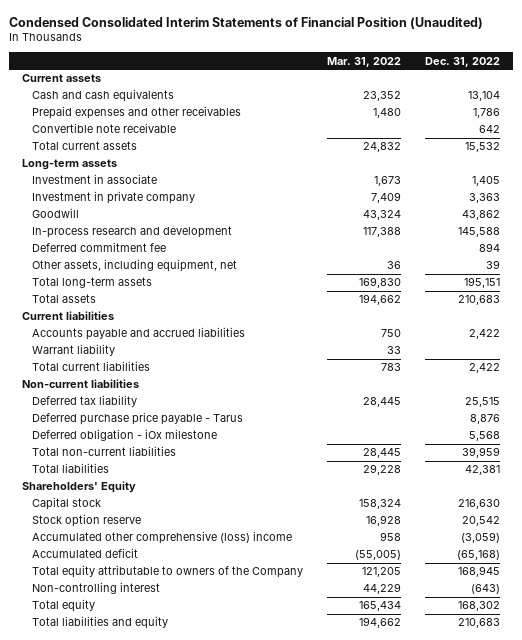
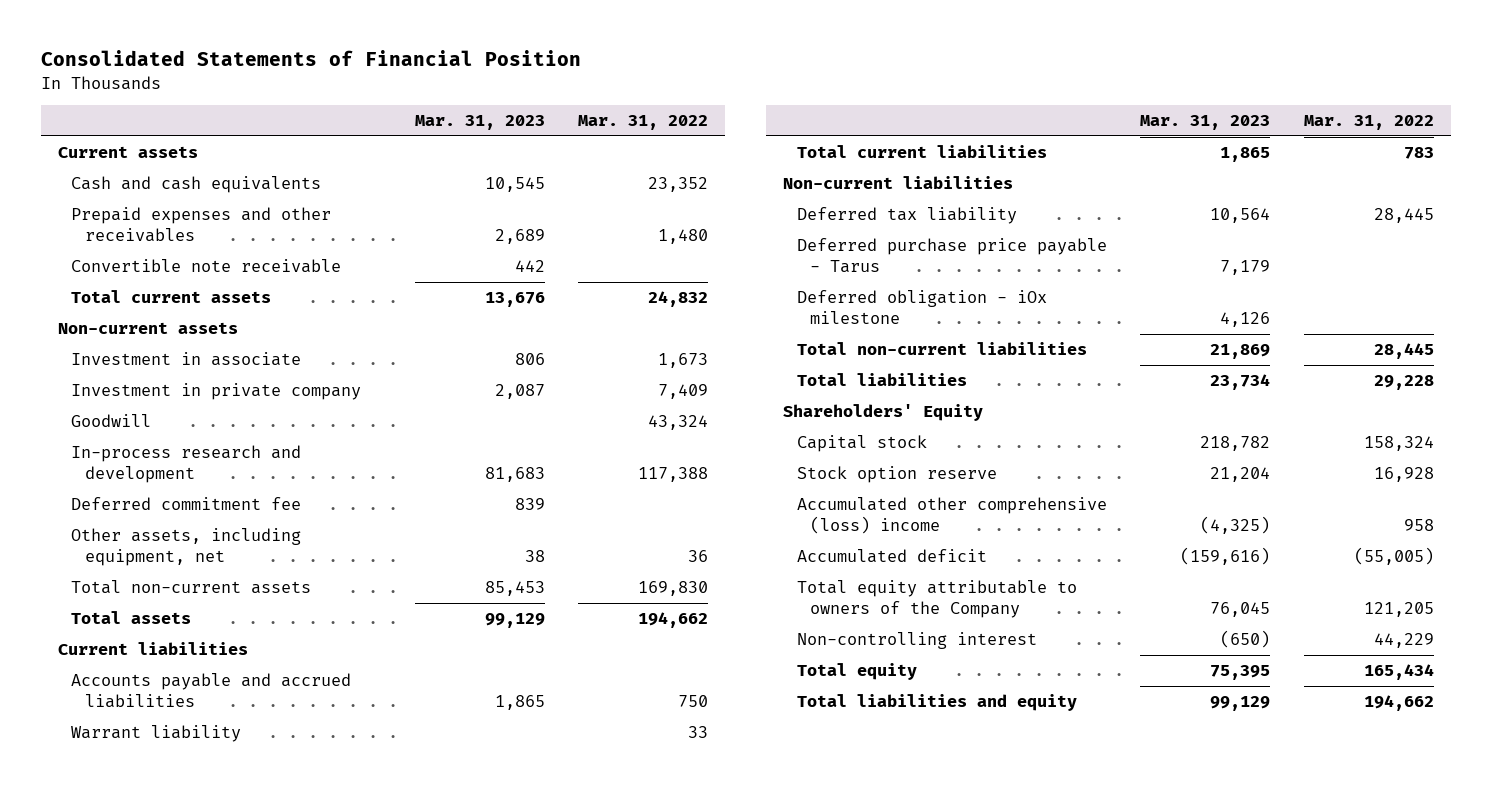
- Condensed Consolidated Interim Statements of Financial Position (Unaudited)
+ Consolidated Statements of Financial Position
- | Mar. 31, 2022 | Dec. 31, 2022
+ | Mar. 31, 2023 | Mar. 31, 2022
- Long-term assets
+ Non-current assets
- Total long-term assets | 169,830 | 195,151
+ Total non-current assets | 85,453 | 169,830

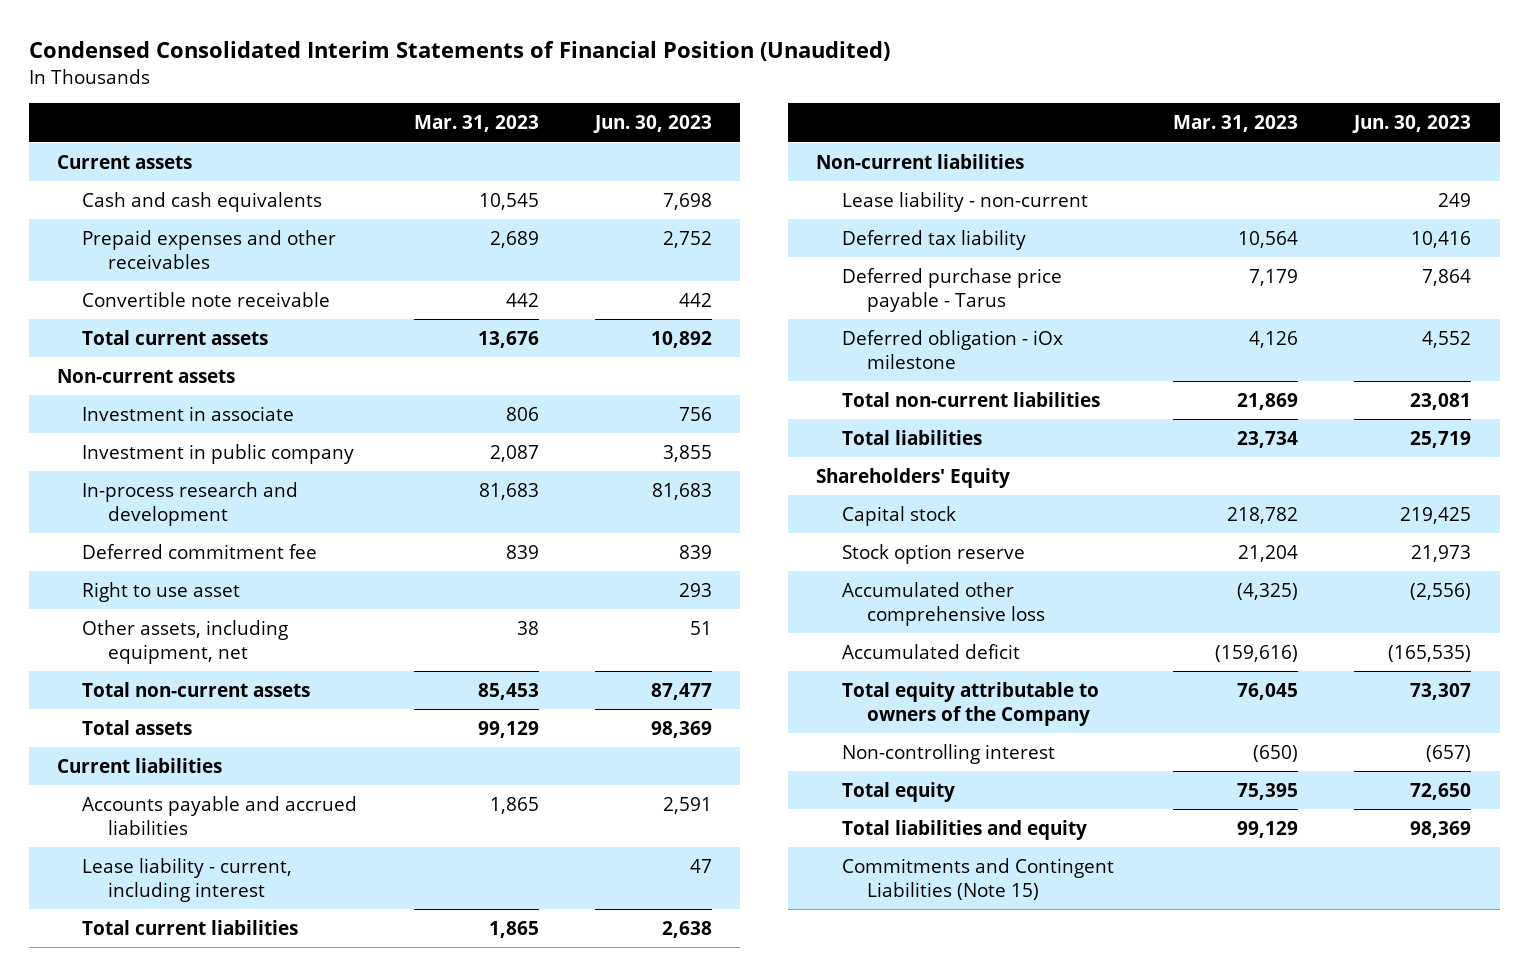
- Consolidated Statements of Financial Position
+ Condensed Consolidated Interim Statements of Financial Position (Unaudited)
- | Mar. 31, 2023 | Mar. 31, 2022
+ | Mar. 31, 2023 | Jun. 30, 2023
- Investment in private company | 2,087 | 7,409
- Goodwill | | 43,324
+ Investment in public company | 2,087 | 3,855
+ Right to use asset | | 293
- Warrant liability | | 33
+ Lease liability - current, including interest | | 47
+ Lease liability - non-current | | 249
- Accumulated other comprehensive (loss) income | (4,325) | 958
+ Accumulated other comprehensive loss | (4,325) | (2,556)
+ Commitments and Contingent Liabilities (Note 15)

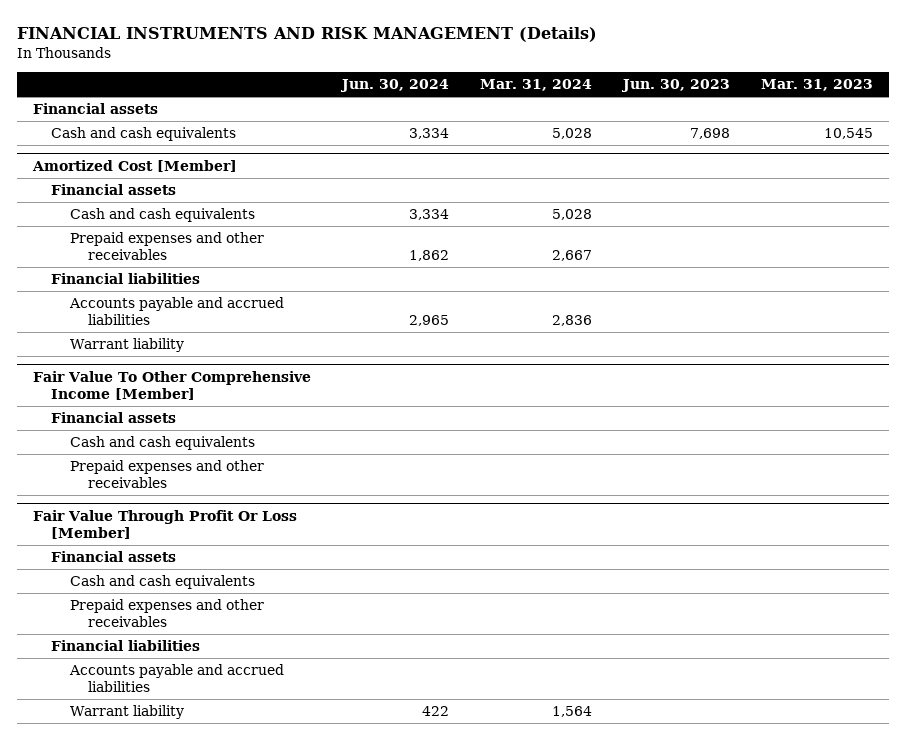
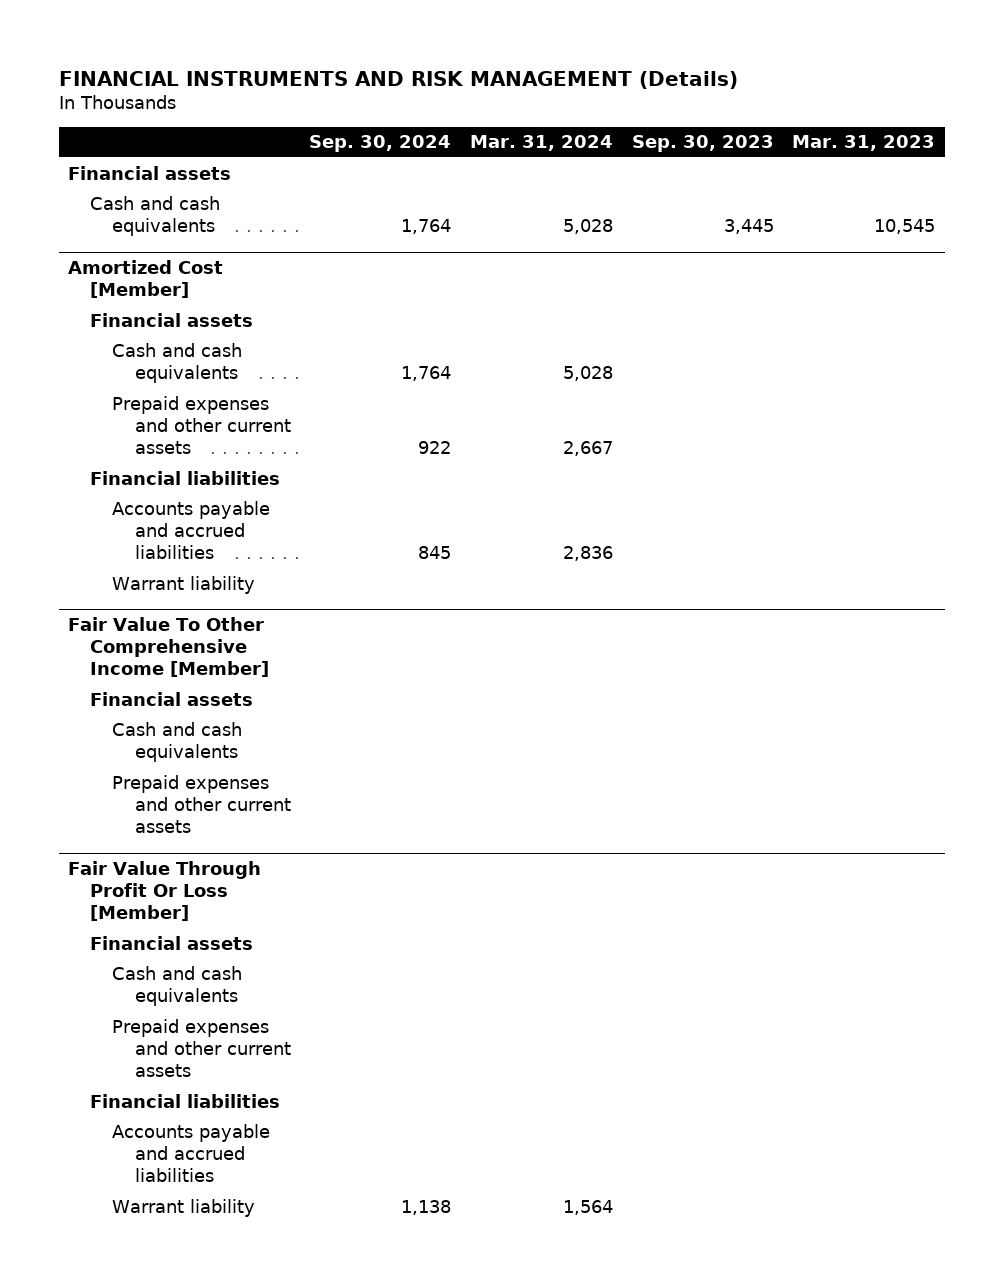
- | Jun. 30, 2024 | Mar. 31, 2024 | Jun. 30, 2023 | Mar. 31, 2023
+ | Sep. 30, 2024 | Mar. 31, 2024 | Sep. 30, 2023 | Mar. 31, 2023
@ Amortized Cost [Member]
- Prepaid expenses and other receivables | 1,862 | 2,667 | |
+ Prepaid expenses and other current assets | 922 | 2,667 | |
@ Fair Value To Other Comprehensive Income [Member]
- Prepaid expenses and other receivables
+ Prepaid expenses and other current assets
@ Fair Value Through Profit Or Loss [Member]
- Prepaid expenses and other receivables
+ Prepaid expenses and other current assets

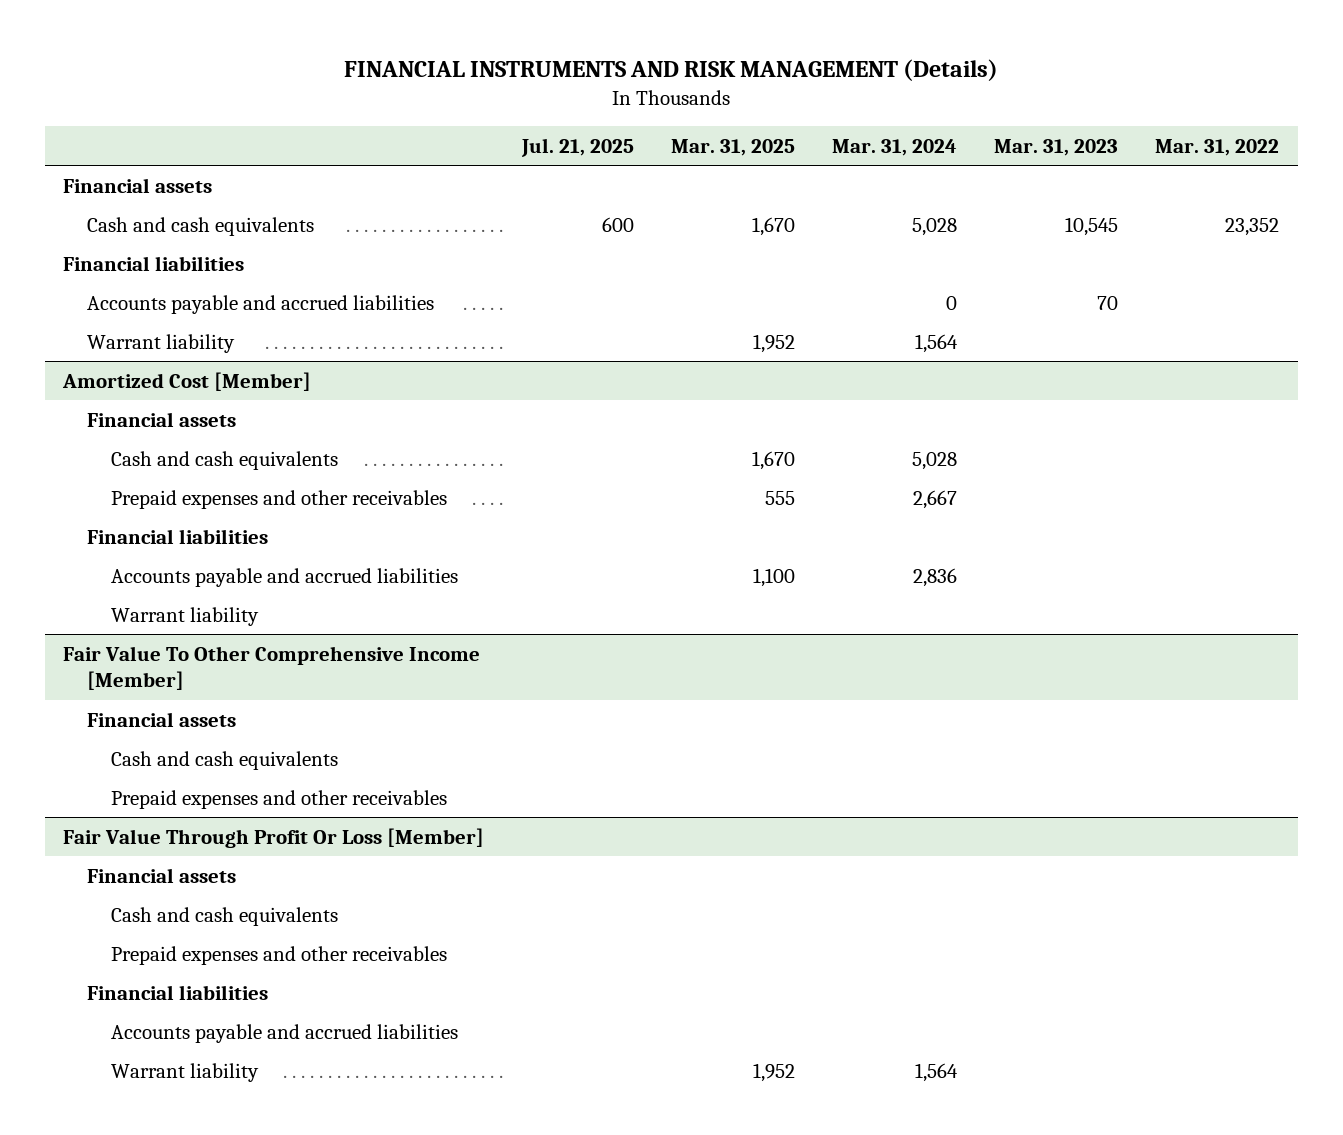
- | Sep. 30, 2024 | Mar. 31, 2024 | Sep. 30, 2023 | Mar. 31, 2023
+ | Jul. 21, 2025 | Mar. 31, 2025 | Mar. 31, 2024 | Mar. 31, 2023 | Mar. 31, 2022
+ Financial liabilities
+ Accounts payable and accrued liabilities | | | 0 | 70 |
+ Warrant liability | | 1,952 | 1,564 | |
@ Amortized Cost [Member]
- Prepaid expenses and other current assets | 922 | 2,667 | |
+ Prepaid expenses and other receivables | | 555 | 2,667 | |
@ Fair Value To Other Comprehensive Income [Member]
- Prepaid expenses and other current assets
+ Prepaid expenses and other receivables
@ Fair Value Through Profit Or Loss [Member]
- Prepaid expenses and other current assets
+ Prepaid expenses and other receivables

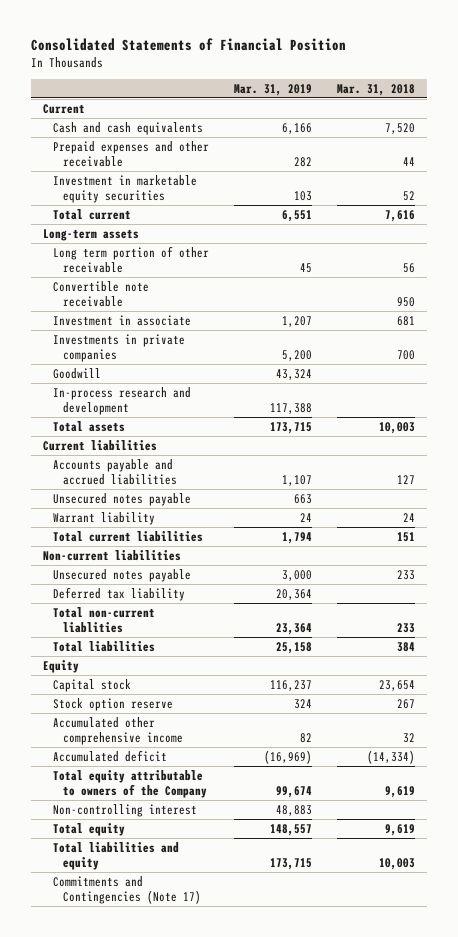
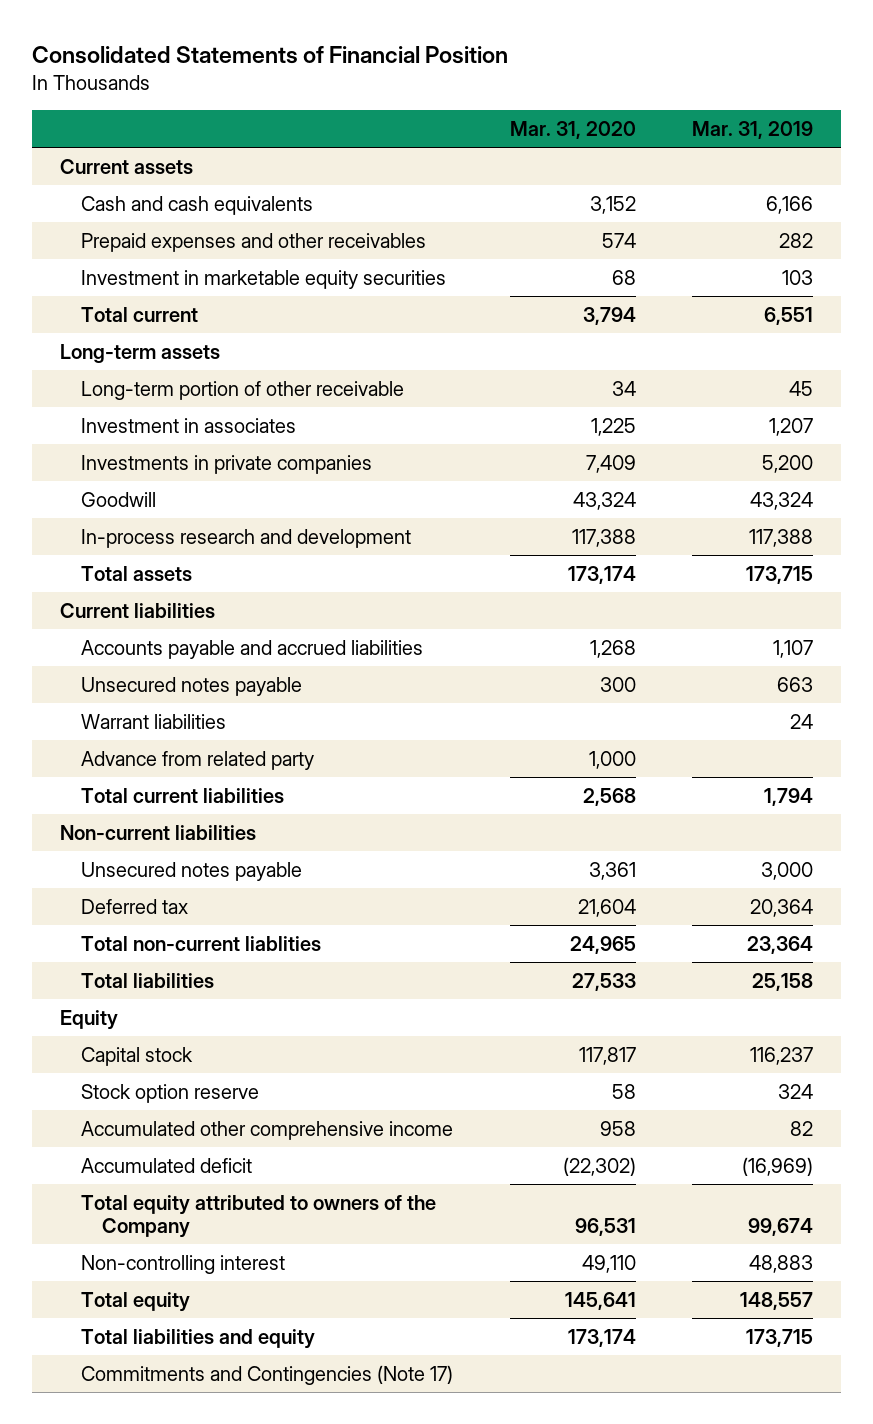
- | Mar. 31, 2019 | Mar. 31, 2018
+ | Mar. 31, 2020 | Mar. 31, 2019
- Current
+ Current assets
- Prepaid expenses and other receivable | 282 | 44
+ Prepaid expenses and other receivables | 574 | 282
- Long term portion of other receivable | 45 | 56
- Convertible note receivable | | 950
- Investment in associate | 1,207 | 681
+ Long-term portion of other receivable | 34 | 45
+ Investment in associates | 1,225 | 1,207
- Warrant liability | 24 | 24
+ Warrant liabilities | | 24
+ Advance from related party | 1,000 |
- Deferred tax liability | 20,364 |
+ Deferred tax | 21,604 | 20,364
- Total equity attributable to owners of the Company | 99,674 | 9,619
+ Total equity attributed to owners of the Company | 96,531 | 99,674

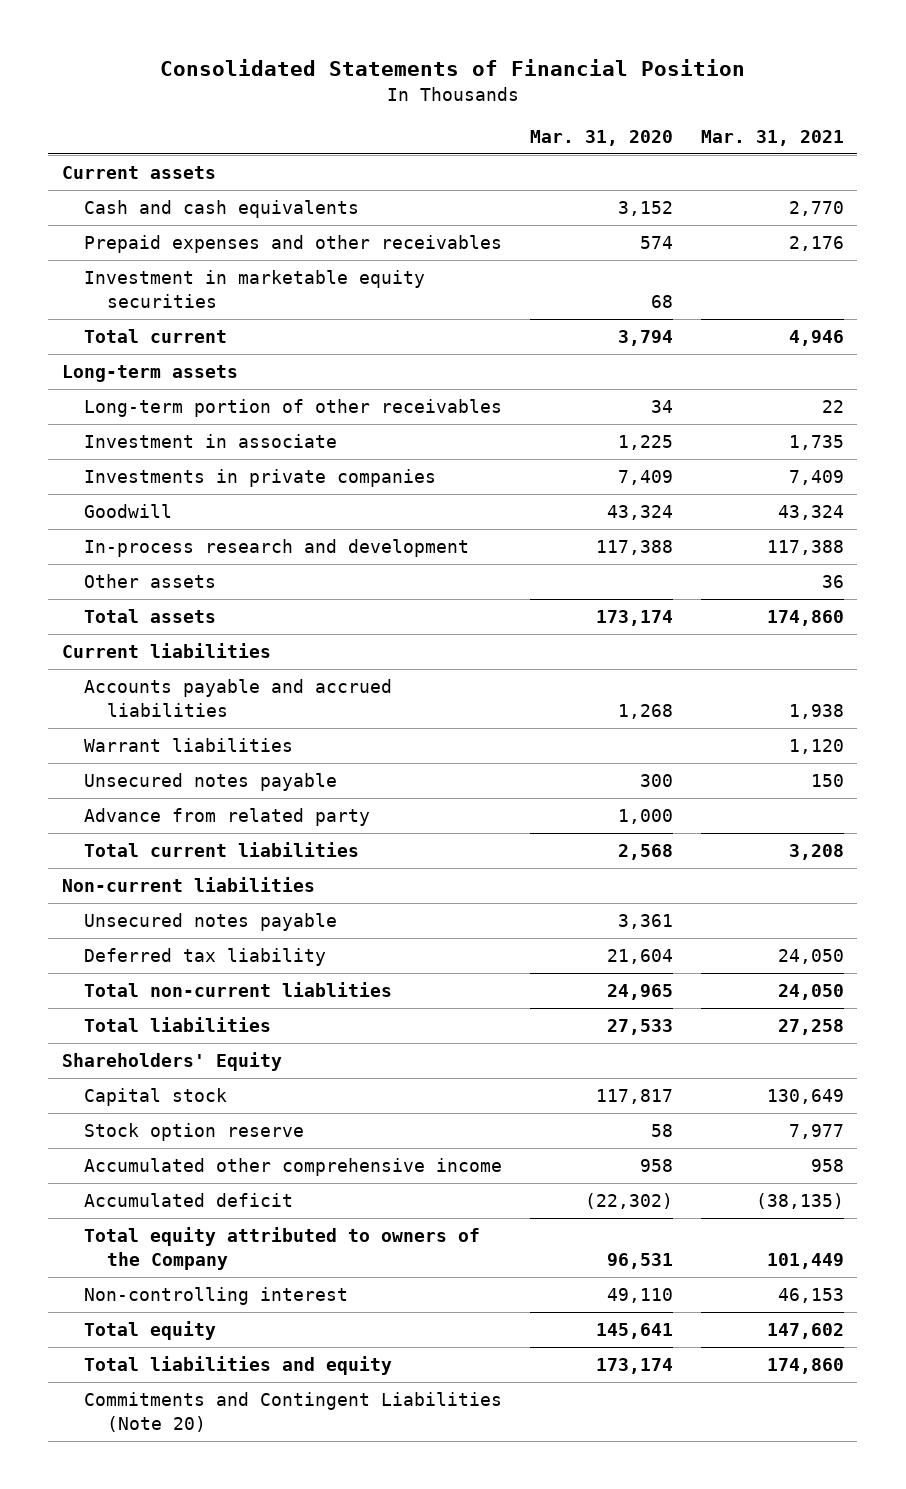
- | Mar. 31, 2020 | Mar. 31, 2019
+ | Mar. 31, 2020 | Mar. 31, 2021
- Long-term portion of other receivable | 34 | 45
- Investment in associates | 1,225 | 1,207
+ Long-term portion of other receivables | 34 | 22
+ Investment in associate | 1,225 | 1,735
+ Other assets | | 36
moved down: Unsecured notes payable | 300 | 150
- Deferred tax | 21,604 | 20,364
+ Deferred tax liability | 21,604 | 24,050
- Equity
+ Shareholders' Equity
- Commitments and Contingencies (Note 17)
+ Commitments and Contingent Liabilities (Note 20)

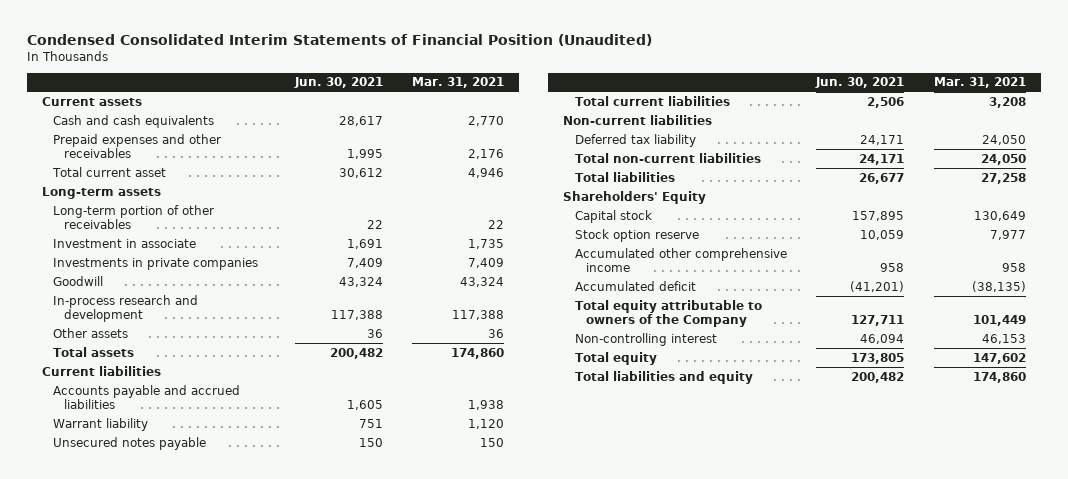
- Consolidated Statements of Financial Position
+ Condensed Consolidated Interim Statements of Financial Position (Unaudited)
- | Mar. 31, 2020 | Mar. 31, 2021
+ | Jun. 30, 2021 | Mar. 31, 2021
- Investment in marketable equity securities | 68 |
- Total current | 3,794 | 4,946
+ Total current asset | 30,612 | 4,946
- Warrant liabilities | | 1,120
+ Warrant liability | 751 | 1,120
- Advance from related party | 1,000 |
- Unsecured notes payable | 3,361 |
- Total non-current liablities | 24,965 | 24,050
+ Total non-current liabilities | 24,171 | 24,050
- Total equity attributed to owners of the Company | 96,531 | 101,449
+ Total equity attributable to owners of the Company | 127,711 | 101,449
- Commitments and Contingent Liabilities (Note 20)

